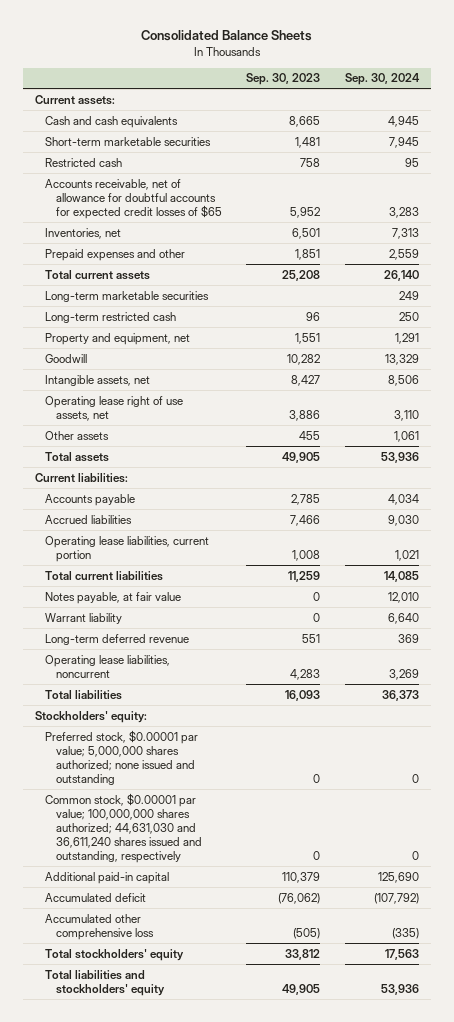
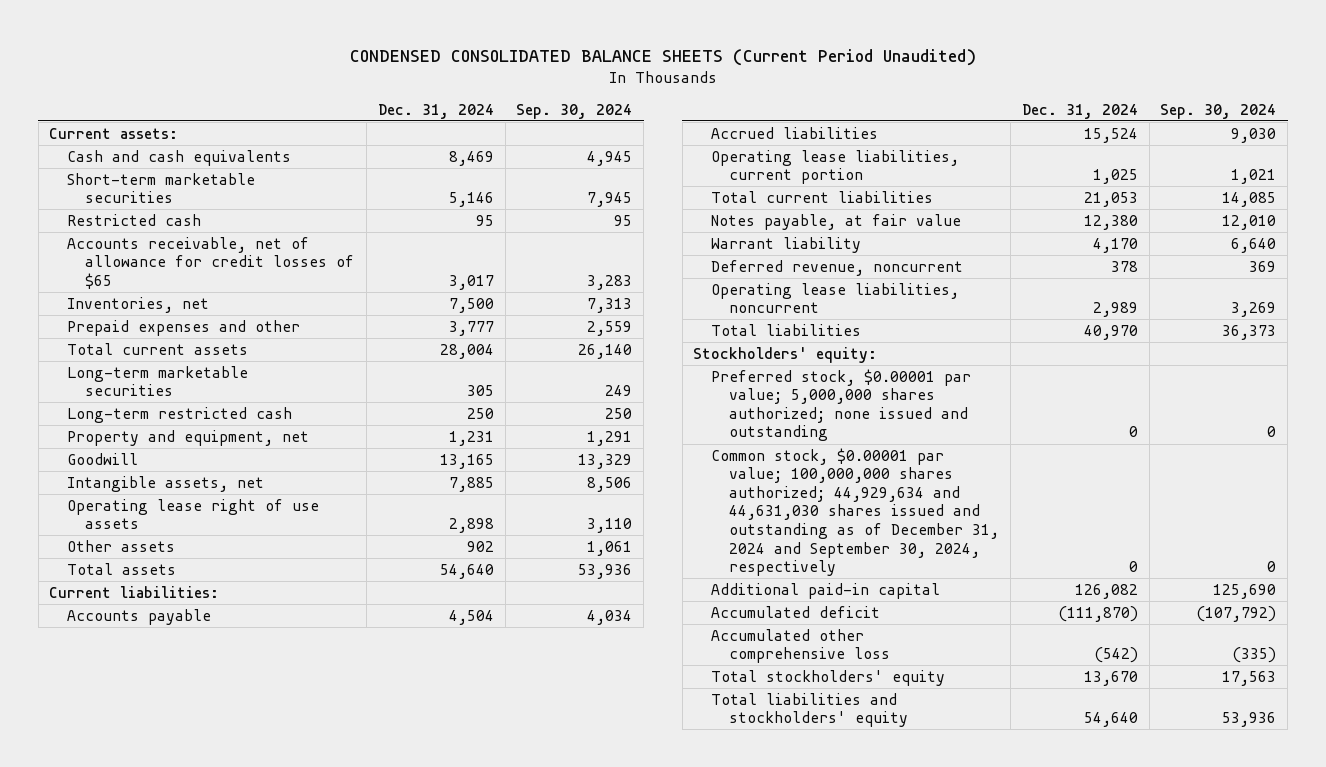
- Consolidated Balance Sheets
+ CONDENSED CONSOLIDATED BALANCE SHEETS (Current Period Unaudited)
- | Sep. 30, 2023 | Sep. 30, 2024
+ | Dec. 31, 2024 | Sep. 30, 2024
- Accounts receivable, net of allowance for doubtful accounts for expected credit losses of $65 | 5,952 | 3,283
+ Accounts receivable, net of allowance for credit losses of $65 | 3,017 | 3,283
- Operating lease right of use assets, net | 3,886 | 3,110
+ Operating lease right of use assets | 2,898 | 3,110
- Long-term deferred revenue | 551 | 369
+ Deferred revenue, noncurrent | 378 | 369
- Common stock, $0.00001 par value; 100,000,000 shares authorized; 44,631,030 and 36,611,240 shares issued and outstanding, respectively | 0 | 0
+ Common stock, $0.00001 par value; 100,000,000 shares authorized; 44,929,634 and 44,631,030 shares issued and outstanding as of December 31, 2024 and September 30, 2024, respectively | 0 | 0

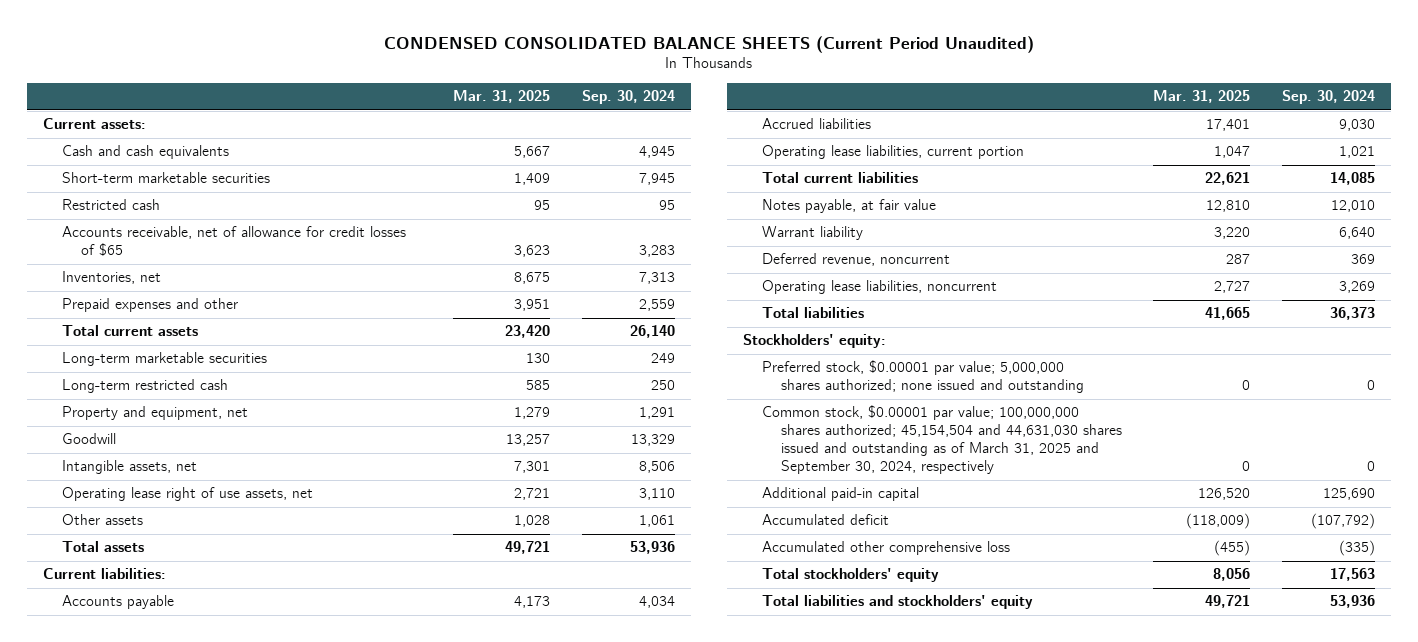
- | Dec. 31, 2024 | Sep. 30, 2024
+ | Mar. 31, 2025 | Sep. 30, 2024
- Operating lease right of use assets | 2,898 | 3,110
+ Operating lease right of use assets, net | 2,721 | 3,110
- Common stock, $0.00001 par value; 100,000,000 shares authorized; 44,929,634 and 44,631,030 shares issued and outstanding as of December 31, 2024 and September 30, 2024, respectively | 0 | 0
+ Common stock, $0.00001 par value; 100,000,000 shares authorized; 45,154,504 and 44,631,030 shares issued and outstanding as of March 31, 2025 and September 30, 2024, respectively | 0 | 0

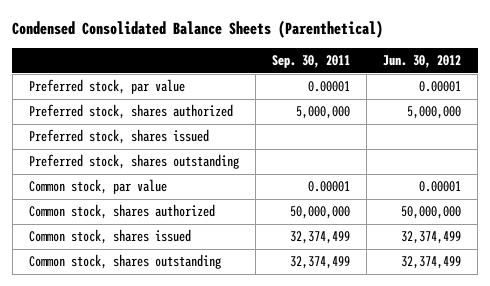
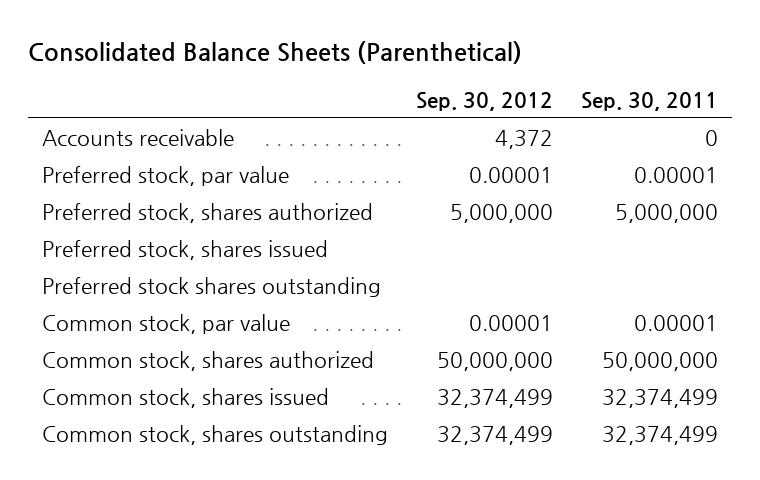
- Condensed Consolidated Balance Sheets (Parenthetical)
+ Consolidated Balance Sheets (Parenthetical)
- | Sep. 30, 2011 | Jun. 30, 2012
+ | Sep. 30, 2012 | Sep. 30, 2011
+ Accounts receivable | 4,372 | 0
- Preferred stock, shares outstanding
+ Preferred stock shares outstanding

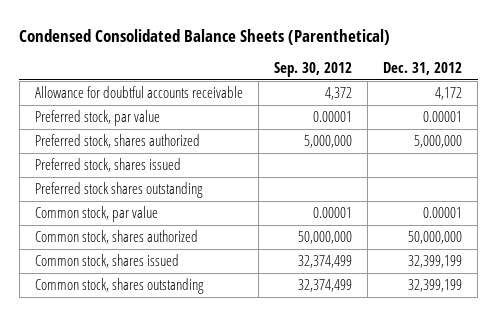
- Consolidated Balance Sheets (Parenthetical)
+ Condensed Consolidated Balance Sheets (Parenthetical)
- | Sep. 30, 2012 | Sep. 30, 2011
+ | Sep. 30, 2012 | Dec. 31, 2012
- Accounts receivable | 4,372 | 0
+ Allowance for doubtful accounts receivable | 4,372 | 4,172

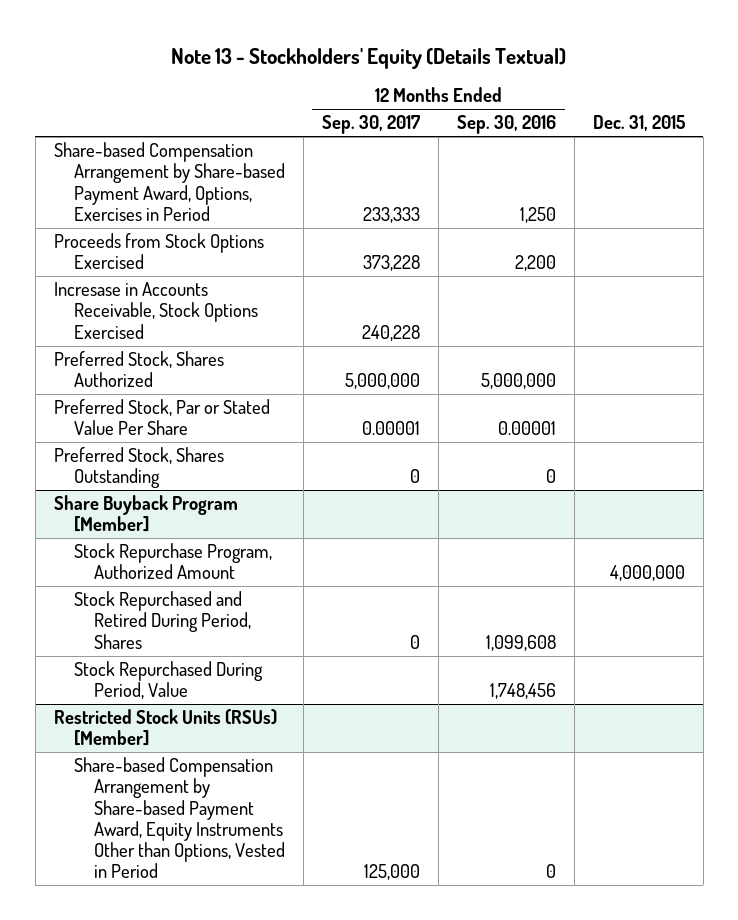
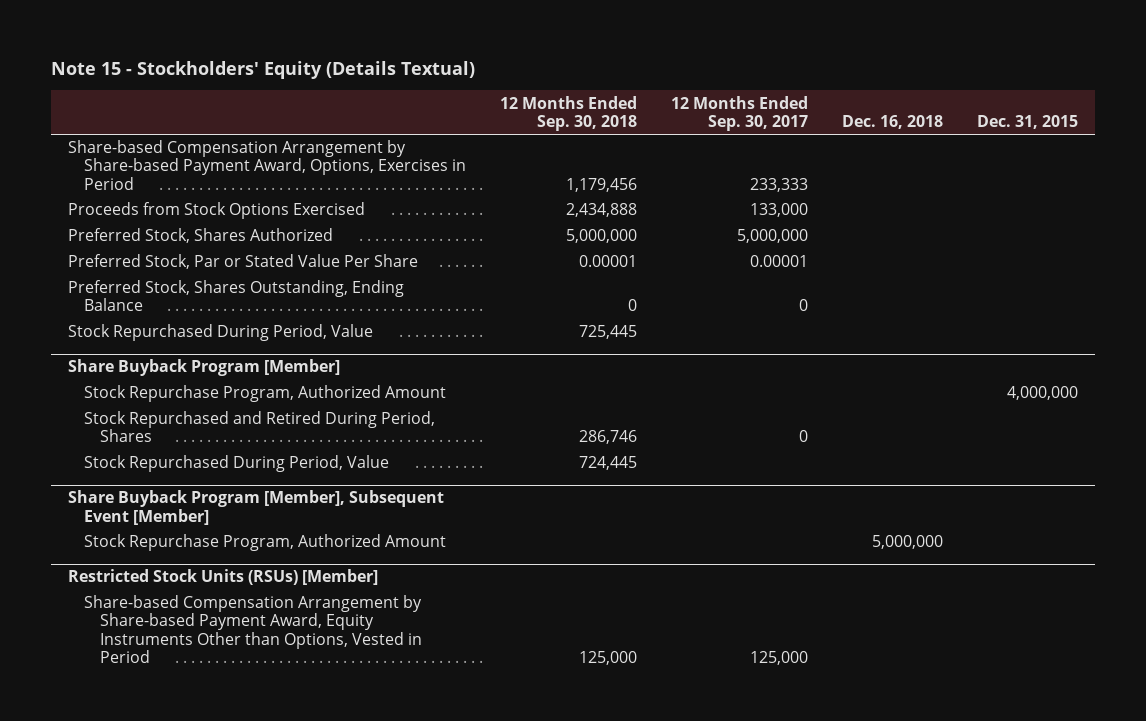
- Note 13 - Stockholders' Equity (Details Textual)
+ Note 15 - Stockholders' Equity (Details Textual)
- | 12 Months Ended Sep. 30, 2017 | 12 Months Ended Sep. 30, 2016 | Dec. 31, 2015
+ | 12 Months Ended Sep. 30, 2018 | 12 Months Ended Sep. 30, 2017 | Dec. 16, 2018 | Dec. 31, 2015
- Proceeds from Stock Options Exercised | 373,228 | 2,200 |
- Incresase in Accounts Receivable, Stock Options Exercised | 240,228 | |
+ Proceeds from Stock Options Exercised | 2,434,888 | 133,000 | |
- Preferred Stock, Shares Outstanding | 0 | 0 |
+ Preferred Stock, Shares Outstanding, Ending Balance | 0 | 0 | |
+ Stock Repurchased During Period, Value | 725,445 | | |
+ Share Buyback Program [Member], Subsequent Event [Member]
+ Stock Repurchase Program, Authorized Amount | | | 5,000,000 |

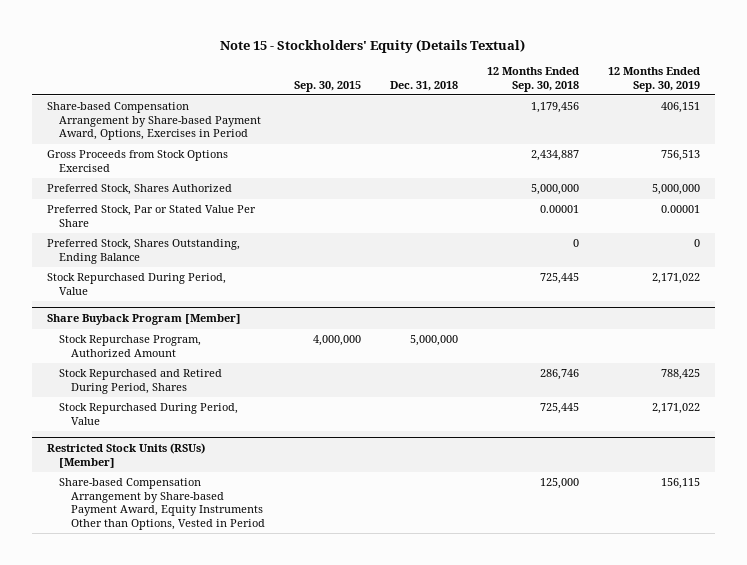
- | 12 Months Ended Sep. 30, 2018 | 12 Months Ended Sep. 30, 2017 | Dec. 16, 2018 | Dec. 31, 2015
+ | Sep. 30, 2015 | Dec. 31, 2018 | 12 Months Ended Sep. 30, 2018 | 12 Months Ended Sep. 30, 2019
- Proceeds from Stock Options Exercised | 2,434,888 | 133,000 | |
+ Gross Proceeds from Stock Options Exercised | | | 2,434,887 | 756,513
@ Share Buyback Program [Member]
- Stock Repurchased During Period, Value | 724,445 | | |
- Share Buyback Program [Member], Subsequent Event [Member]
- Stock Repurchase Program, Authorized Amount | | | 5,000,000 |
@ Share Buyback Program [Member]
+ Stock Repurchased During Period, Value | | | 725,445 | 2,171,022

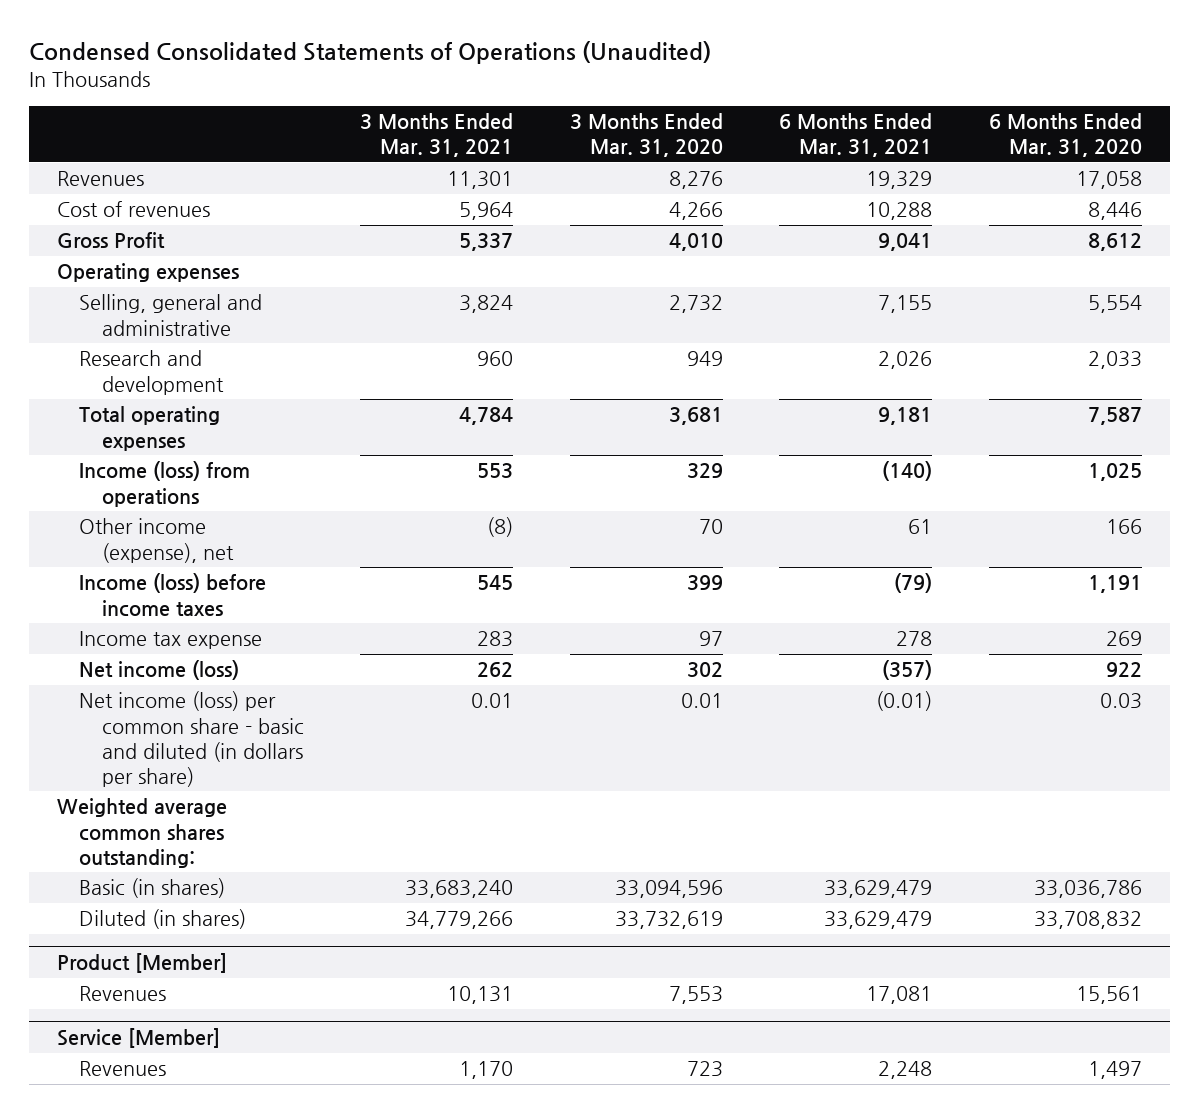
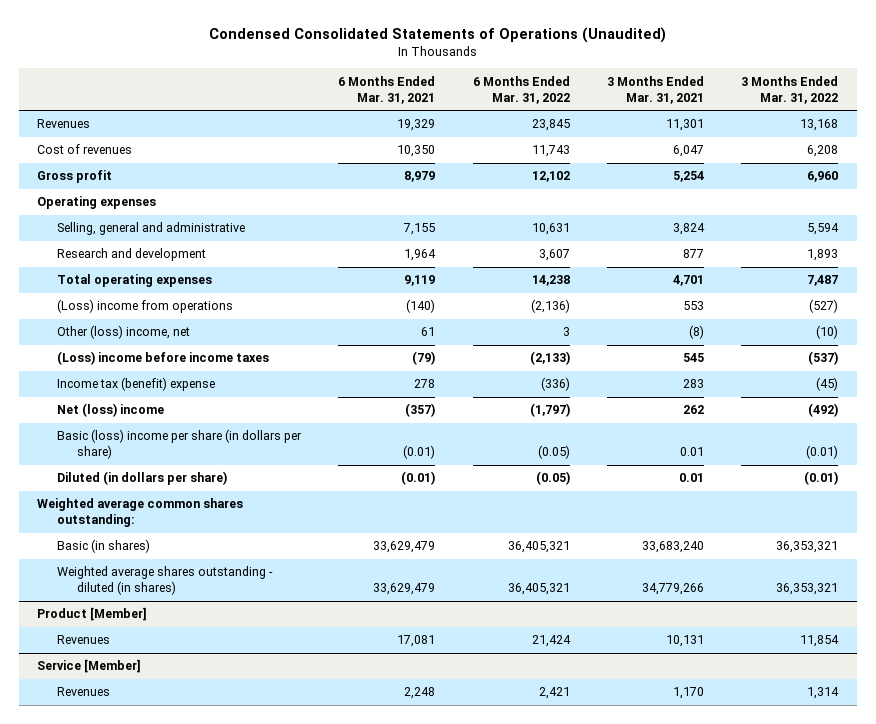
- | 3 Months Ended Mar. 31, 2021 | 3 Months Ended Mar. 31, 2020 | 6 Months Ended Mar. 31, 2021 | 6 Months Ended Mar. 31, 2020
+ | 6 Months Ended Mar. 31, 2021 | 6 Months Ended Mar. 31, 2022 | 3 Months Ended Mar. 31, 2021 | 3 Months Ended Mar. 31, 2022
- Cost of revenues | 5,964 | 4,266 | 10,288 | 8,446
- Gross Profit | 5,337 | 4,010 | 9,041 | 8,612
+ Cost of revenues | 10,350 | 11,743 | 6,047 | 6,208
+ Gross profit | 8,979 | 12,102 | 5,254 | 6,960
- Research and development | 960 | 949 | 2,026 | 2,033
- Total operating expenses | 4,784 | 3,681 | 9,181 | 7,587
- Income (loss) from operations | 553 | 329 | (140) | 1,025
- Other income (expense), net | (8) | 70 | 61 | 166
- Income (loss) before income taxes | 545 | 399 | (79) | 1,191
- Income tax expense | 283 | 97 | 278 | 269
- Net income (loss) | 262 | 302 | (357) | 922
- Net income (loss) per common share - basic and diluted (in dollars per share) | 0.01 | 0.01 | (0.01) | 0.03
+ Research and development | 1,964 | 3,607 | 877 | 1,893
+ Total operating expenses | 9,119 | 14,238 | 4,701 | 7,487
+ (Loss) income from operations | (140) | (2,136) | 553 | (527)
+ Other (loss) income, net | 61 | 3 | (8) | (10)
+ (Loss) income before income taxes | (79) | (2,133) | 545 | (537)
+ Income tax (benefit) expense | 278 | (336) | 283 | (45)
+ Net (loss) income | (357) | (1,797) | 262 | (492)
+ Basic (loss) income per share (in dollars per share) | (0.01) | (0.05) | 0.01 | (0.01)
+ Diluted (in dollars per share) | (0.01) | (0.05) | 0.01 | (0.01)
- Diluted (in shares) | 34,779,266 | 33,732,619 | 33,629,479 | 33,708,832
+ Weighted average shares outstanding - diluted (in shares) | 33,629,479 | 36,405,321 | 34,779,266 | 36,353,321

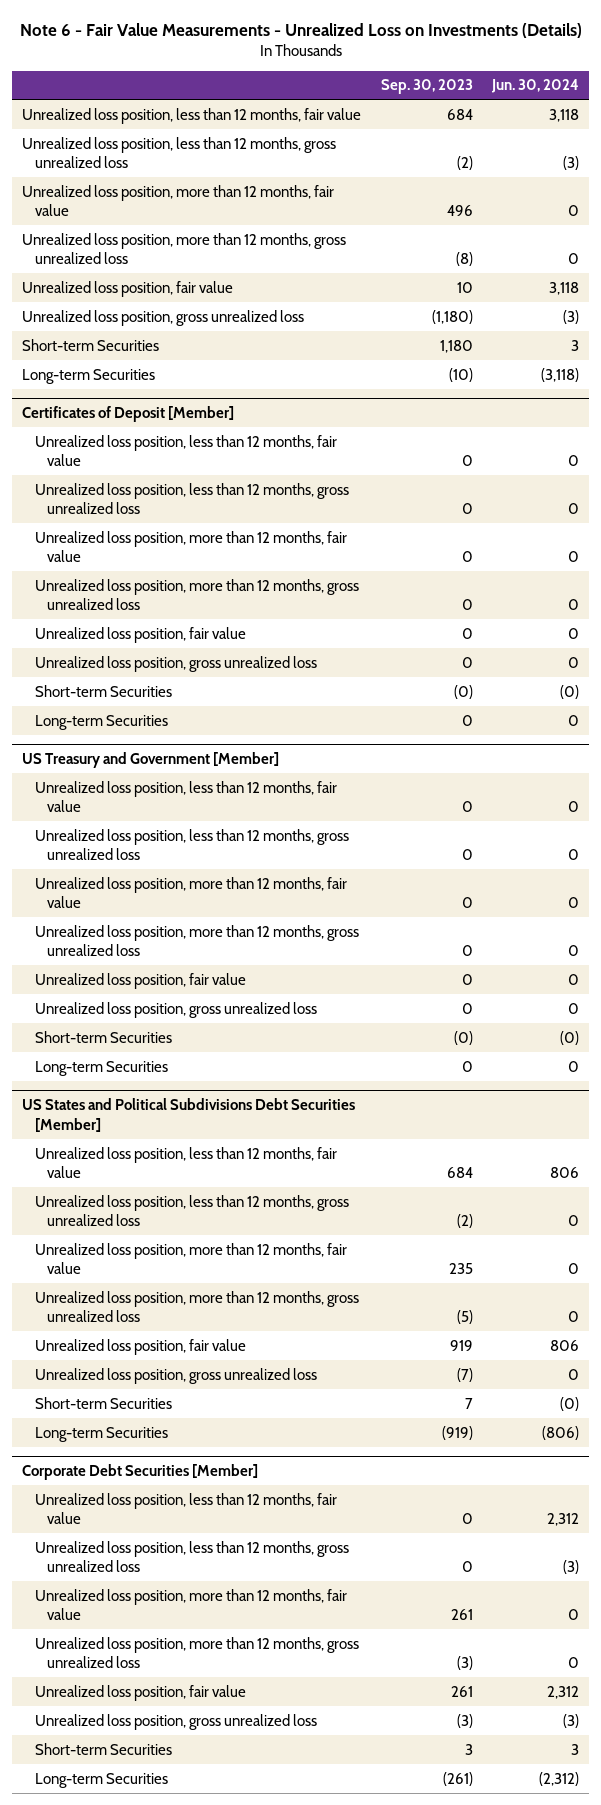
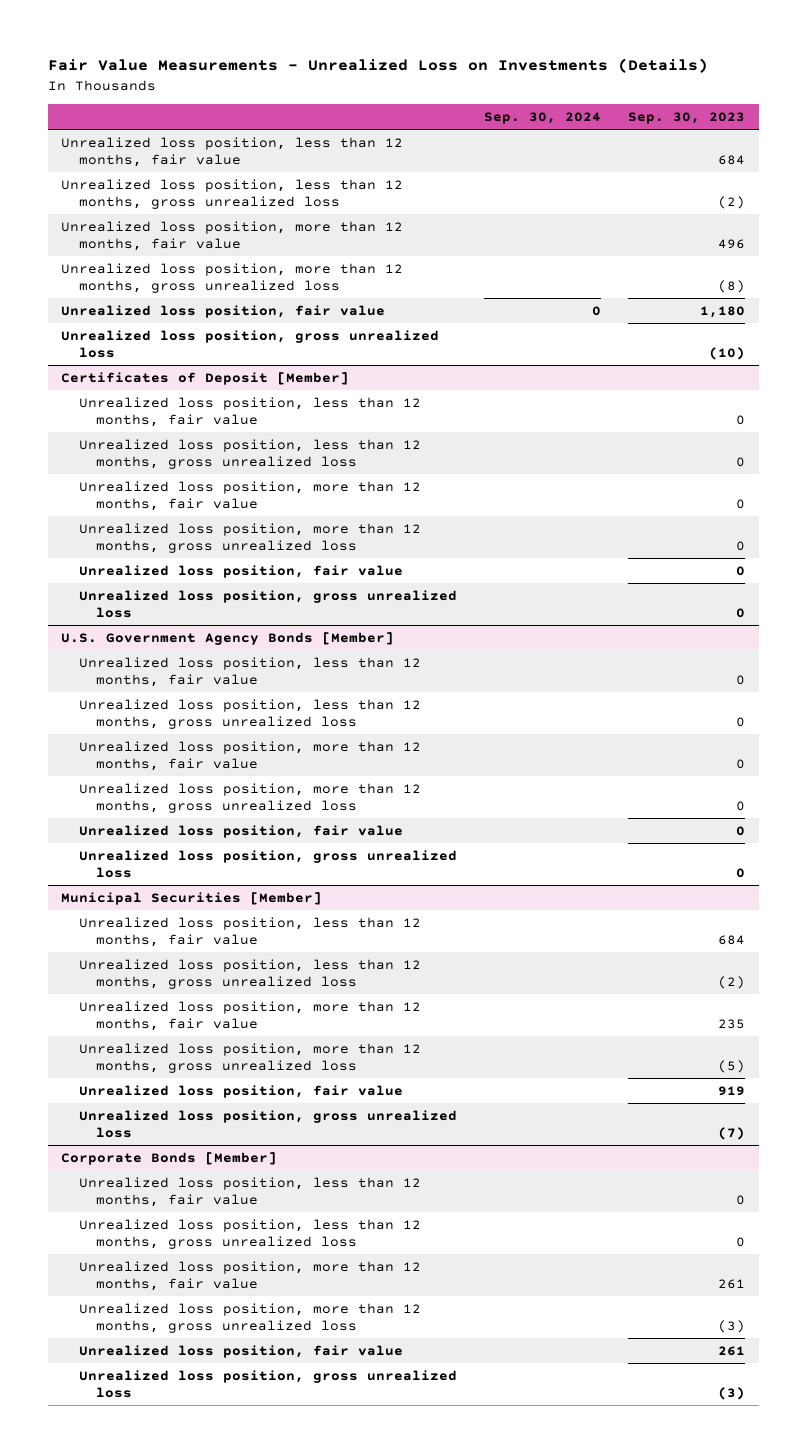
- Note 6 - Fair Value Measurements - Unrealized Loss on Investments (Details)
+ Fair Value Measurements - Unrealized Loss on Investments (Details)
- | Sep. 30, 2023 | Jun. 30, 2024
+ | Sep. 30, 2024 | Sep. 30, 2023
- Unrealized loss position, fair value | 10 | 3,118
- Unrealized loss position, gross unrealized loss | (1,180) | (3)
- Short-term Securities | 1,180 | 3
- Long-term Securities | (10) | (3,118)
+ Unrealized loss position, fair value | 0 | 1,180
+ Unrealized loss position, gross unrealized loss | | (10)
@ Certificates of Deposit [Member]
- Short-term Securities | (0) | (0)
- Long-term Securities | 0 | 0
- US Treasury and Government [Member]
+ U.S. Government Agency Bonds [Member]
- Short-term Securities | (0) | (0)
- Long-term Securities | 0 | 0
- US States and Political Subdivisions Debt Securities [Member]
+ Municipal Securities [Member]
- Short-term Securities | 7 | (0)
- Long-term Securities | (919) | (806)
- Corporate Debt Securities [Member]
+ Corporate Bonds [Member]
- Short-term Securities | 3 | 3
- Long-term Securities | (261) | (2,312)

